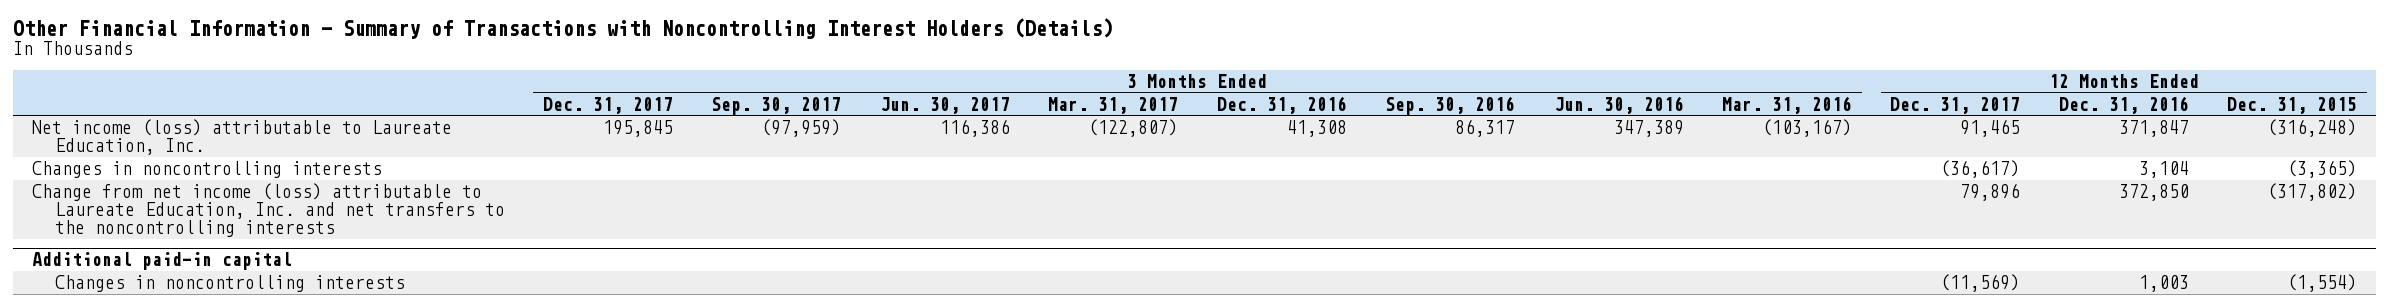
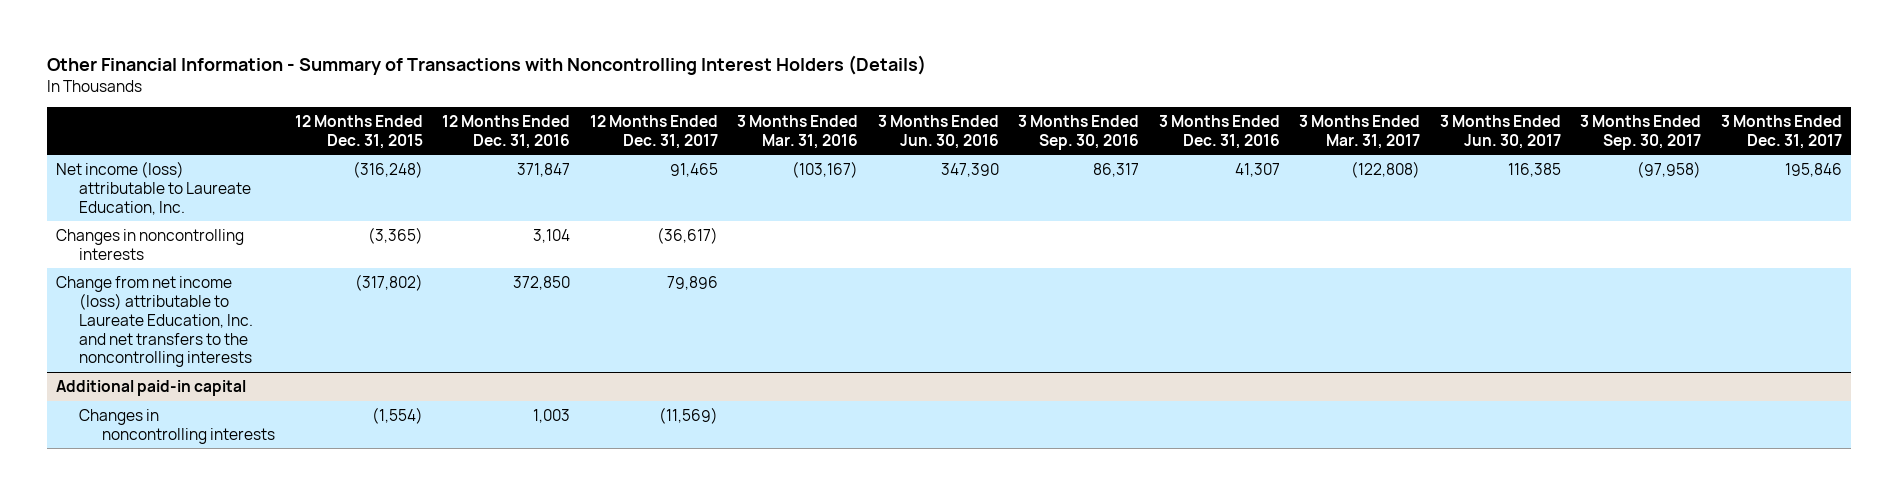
- | 3 Months Ended Dec. 31, 2017 | 3 Months Ended Sep. 30, 2017 | 3 Months Ended Jun. 30, 2017 | 3 Months Ended Mar. 31, 2017 | 3 Months Ended Dec. 31, 2016 | 3 Months Ended Sep. 30, 2016 | 3 Months Ended Jun. 30, 2016 | 3 Months Ended Mar. 31, 2016 | 12 Months Ended Dec. 31, 2017 | 12 Months Ended Dec. 31, 2016 | 12 Months Ended Dec. 31, 2015
+ | 12 Months Ended Dec. 31, 2015 | 12 Months Ended Dec. 31, 2016 | 12 Months Ended Dec. 31, 2017 | 3 Months Ended Mar. 31, 2016 | 3 Months Ended Jun. 30, 2016 | 3 Months Ended Sep. 30, 2016 | 3 Months Ended Dec. 31, 2016 | 3 Months Ended Mar. 31, 2017 | 3 Months Ended Jun. 30, 2017 | 3 Months Ended Sep. 30, 2017 | 3 Months Ended Dec. 31, 2017
- Net income (loss) attributable to Laureate Education, Inc. | 195,845 | (97,959) | 116,386 | (122,807) | 41,308 | 86,317 | 347,389 | (103,167) | 91,465 | 371,847 | (316,248)
+ Net income (loss) attributable to Laureate Education, Inc. | (316,248) | 371,847 | 91,465 | (103,167) | 347,390 | 86,317 | 41,307 | (122,808) | 116,385 | (97,958) | 195,846

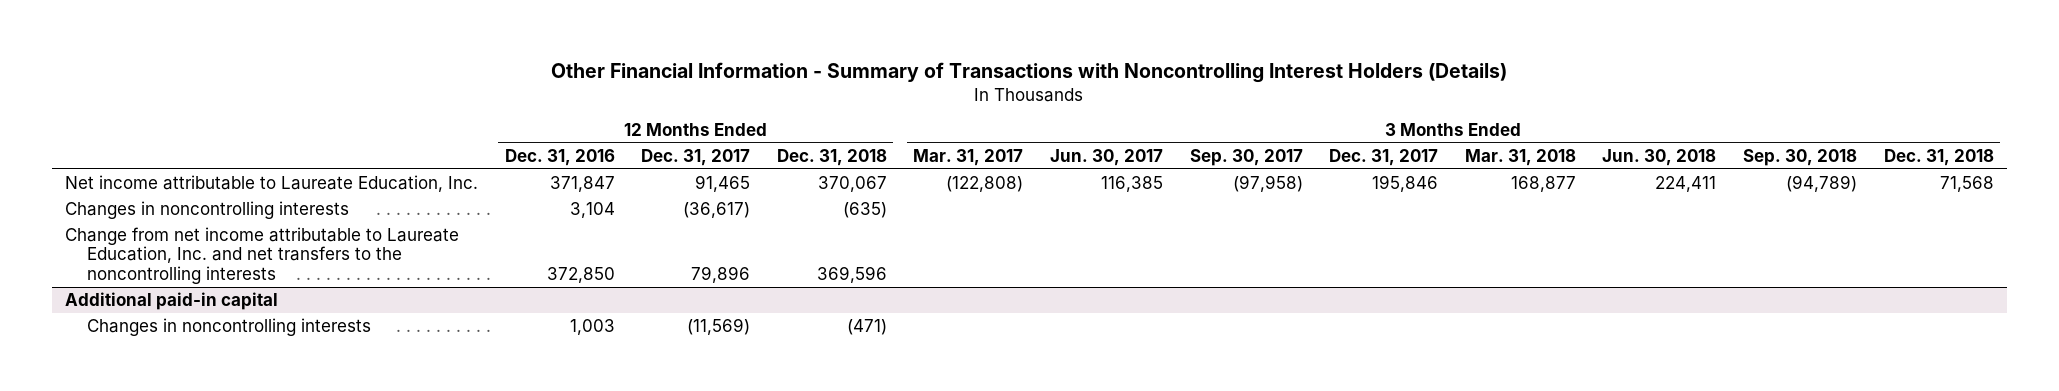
- | 12 Months Ended Dec. 31, 2015 | 12 Months Ended Dec. 31, 2016 | 12 Months Ended Dec. 31, 2017 | 3 Months Ended Mar. 31, 2016 | 3 Months Ended Jun. 30, 2016 | 3 Months Ended Sep. 30, 2016 | 3 Months Ended Dec. 31, 2016 | 3 Months Ended Mar. 31, 2017 | 3 Months Ended Jun. 30, 2017 | 3 Months Ended Sep. 30, 2017 | 3 Months Ended Dec. 31, 2017
+ | 12 Months Ended Dec. 31, 2016 | 12 Months Ended Dec. 31, 2017 | 12 Months Ended Dec. 31, 2018 | 3 Months Ended Mar. 31, 2017 | 3 Months Ended Jun. 30, 2017 | 3 Months Ended Sep. 30, 2017 | 3 Months Ended Dec. 31, 2017 | 3 Months Ended Mar. 31, 2018 | 3 Months Ended Jun. 30, 2018 | 3 Months Ended Sep. 30, 2018 | 3 Months Ended Dec. 31, 2018
- Net income (loss) attributable to Laureate Education, Inc. | (316,248) | 371,847 | 91,465 | (103,167) | 347,390 | 86,317 | 41,307 | (122,808) | 116,385 | (97,958) | 195,846
+ Net income attributable to Laureate Education, Inc. | 371,847 | 91,465 | 370,067 | (122,808) | 116,385 | (97,958) | 195,846 | 168,877 | 224,411 | (94,789) | 71,568
- Change from net income (loss) attributable to Laureate Education, Inc. and net transfers to the noncontrolling interests | (317,802) | 372,850 | 79,896 | | | | | | | |
+ Change from net income attributable to Laureate Education, Inc. and net transfers to the noncontrolling interests | 372,850 | 79,896 | 369,596 | | | | | | | |

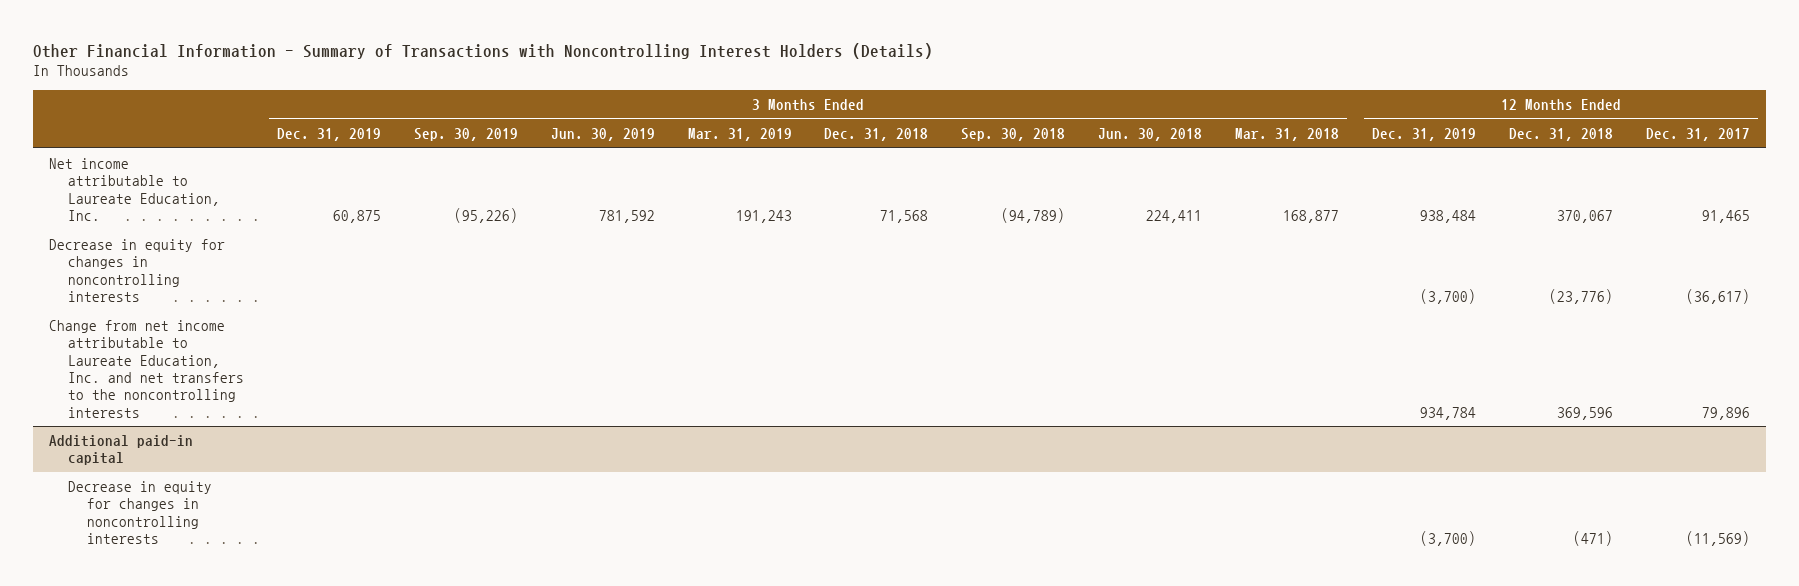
- | 12 Months Ended Dec. 31, 2016 | 12 Months Ended Dec. 31, 2017 | 12 Months Ended Dec. 31, 2018 | 3 Months Ended Mar. 31, 2017 | 3 Months Ended Jun. 30, 2017 | 3 Months Ended Sep. 30, 2017 | 3 Months Ended Dec. 31, 2017 | 3 Months Ended Mar. 31, 2018 | 3 Months Ended Jun. 30, 2018 | 3 Months Ended Sep. 30, 2018 | 3 Months Ended Dec. 31, 2018
+ | 3 Months Ended Dec. 31, 2019 | 3 Months Ended Sep. 30, 2019 | 3 Months Ended Jun. 30, 2019 | 3 Months Ended Mar. 31, 2019 | 3 Months Ended Dec. 31, 2018 | 3 Months Ended Sep. 30, 2018 | 3 Months Ended Jun. 30, 2018 | 3 Months Ended Mar. 31, 2018 | 12 Months Ended Dec. 31, 2019 | 12 Months Ended Dec. 31, 2018 | 12 Months Ended Dec. 31, 2017
- Changes in noncontrolling interests | 3,104 | (36,617) | (635) | | | | | | | |
+ Decrease in equity for changes in noncontrolling interests | | | | | | | | | (3,700) | (23,776) | (36,617)
@ Additional paid-in capital
- Changes in noncontrolling interests | 1,003 | (11,569) | (471) | | | | | | | |
+ Decrease in equity for changes in noncontrolling interests | | | | | | | | | (3,700) | (471) | (11,569)

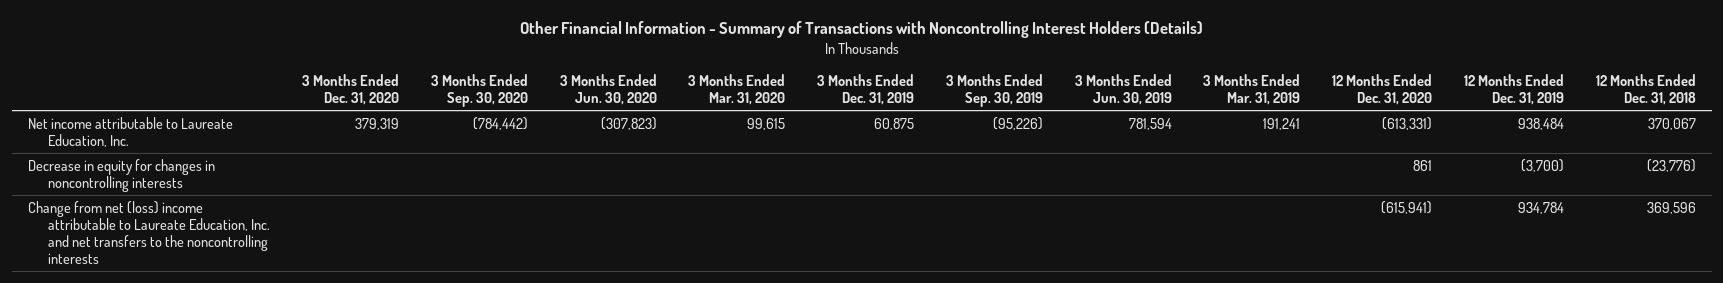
- | 3 Months Ended Dec. 31, 2019 | 3 Months Ended Sep. 30, 2019 | 3 Months Ended Jun. 30, 2019 | 3 Months Ended Mar. 31, 2019 | 3 Months Ended Dec. 31, 2018 | 3 Months Ended Sep. 30, 2018 | 3 Months Ended Jun. 30, 2018 | 3 Months Ended Mar. 31, 2018 | 12 Months Ended Dec. 31, 2019 | 12 Months Ended Dec. 31, 2018 | 12 Months Ended Dec. 31, 2017
+ | 3 Months Ended Dec. 31, 2020 | 3 Months Ended Sep. 30, 2020 | 3 Months Ended Jun. 30, 2020 | 3 Months Ended Mar. 31, 2020 | 3 Months Ended Dec. 31, 2019 | 3 Months Ended Sep. 30, 2019 | 3 Months Ended Jun. 30, 2019 | 3 Months Ended Mar. 31, 2019 | 12 Months Ended Dec. 31, 2020 | 12 Months Ended Dec. 31, 2019 | 12 Months Ended Dec. 31, 2018
- Net income attributable to Laureate Education, Inc. | 60,875 | (95,226) | 781,592 | 191,243 | 71,568 | (94,789) | 224,411 | 168,877 | 938,484 | 370,067 | 91,465
+ Net income attributable to Laureate Education, Inc. | 379,319 | (784,442) | (307,823) | 99,615 | 60,875 | (95,226) | 781,594 | 191,241 | (613,331) | 938,484 | 370,067
- Change from net income attributable to Laureate Education, Inc. and net transfers to the noncontrolling interests | | | | | | | | | 934,784 | 369,596 | 79,896
- Additional paid-in capital
- Decrease in equity for changes in noncontrolling interests | | | | | | | | | (3,700) | (471) | (11,569)
+ Change from net (loss) income attributable to Laureate Education, Inc. and net transfers to the noncontrolling interests | | | | | | | | | (615,941) | 934,784 | 369,596

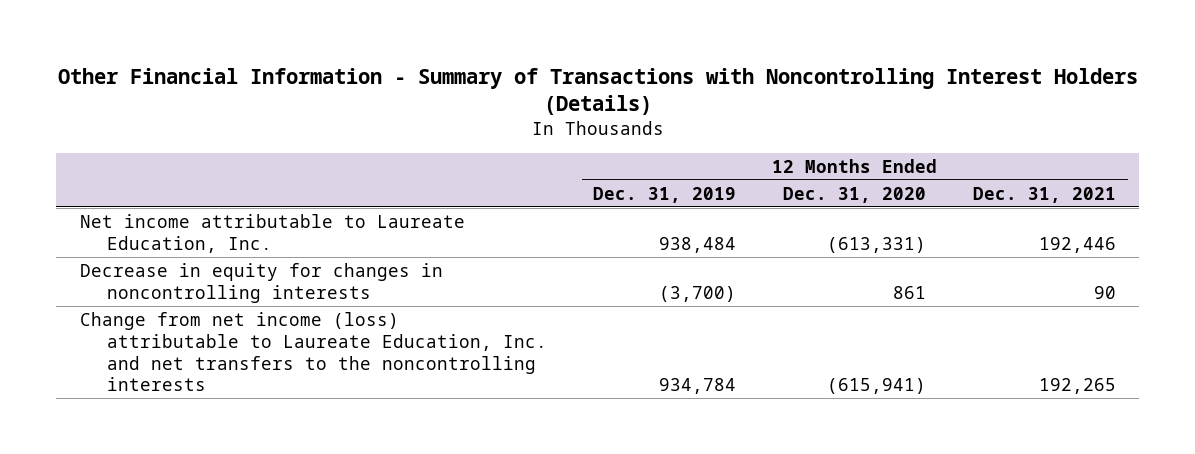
- | 3 Months Ended Dec. 31, 2020 | 3 Months Ended Sep. 30, 2020 | 3 Months Ended Jun. 30, 2020 | 3 Months Ended Mar. 31, 2020 | 3 Months Ended Dec. 31, 2019 | 3 Months Ended Sep. 30, 2019 | 3 Months Ended Jun. 30, 2019 | 3 Months Ended Mar. 31, 2019 | 12 Months Ended Dec. 31, 2020 | 12 Months Ended Dec. 31, 2019 | 12 Months Ended Dec. 31, 2018
+ | 12 Months Ended Dec. 31, 2019 | 12 Months Ended Dec. 31, 2020 | 12 Months Ended Dec. 31, 2021
- Change from net (loss) income attributable to Laureate Education, Inc. and net transfers to the noncontrolling interests | | | | | | | | | (615,941) | 934,784 | 369,596
+ Change from net income (loss) attributable to Laureate Education, Inc. and net transfers to the noncontrolling interests | 934,784 | (615,941) | 192,265

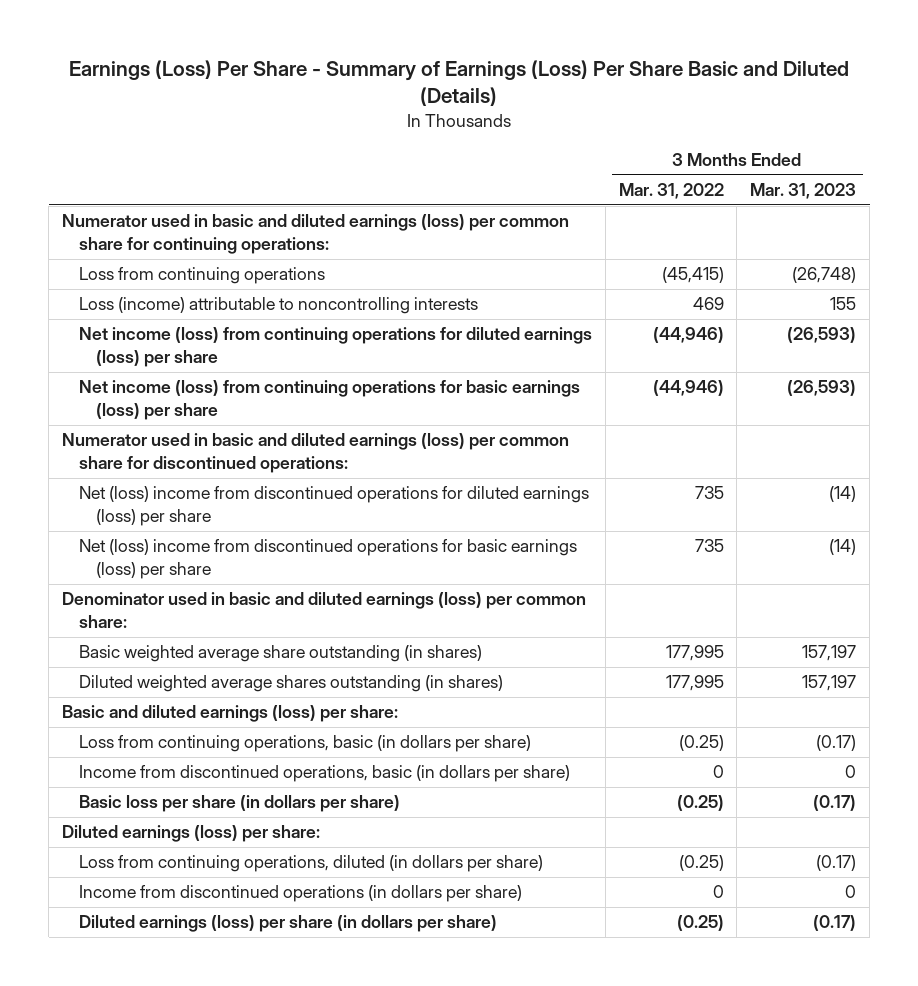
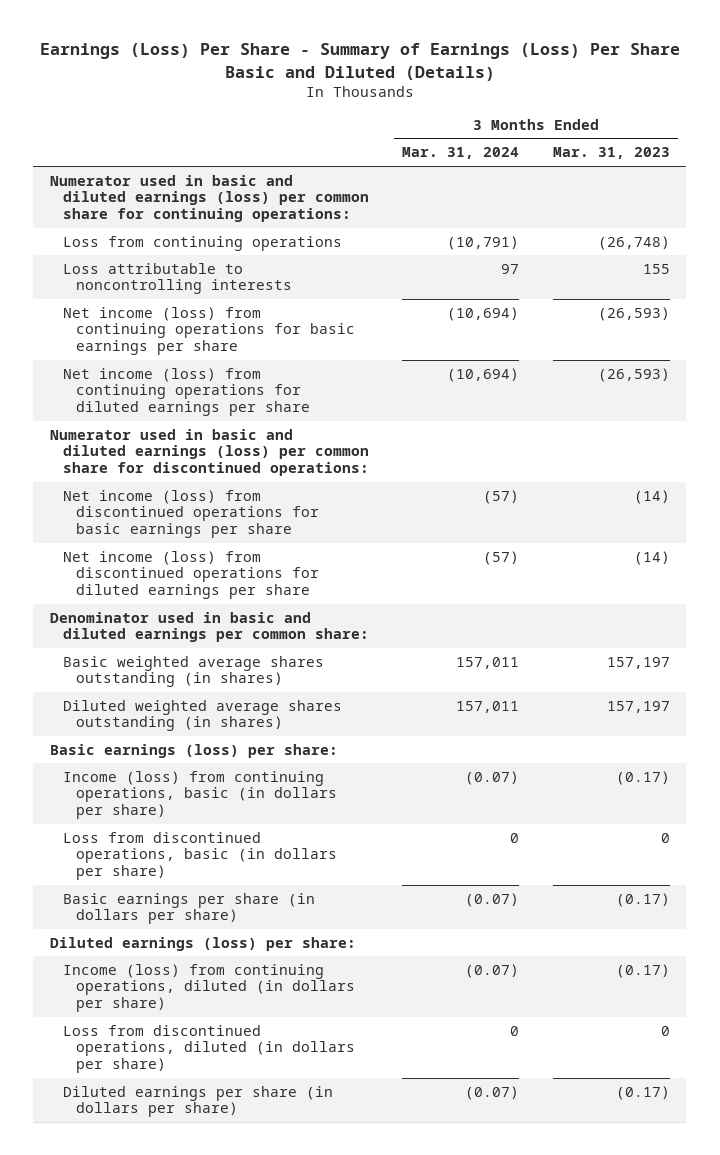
- | 3 Months Ended Mar. 31, 2022 | 3 Months Ended Mar. 31, 2023
+ | 3 Months Ended Mar. 31, 2024 | 3 Months Ended Mar. 31, 2023
- Loss (income) attributable to noncontrolling interests | 469 | 155
- Net income (loss) from continuing operations for diluted earnings (loss) per share | (44,946) | (26,593)
- Net income (loss) from continuing operations for basic earnings (loss) per share | (44,946) | (26,593)
+ Loss attributable to noncontrolling interests | 97 | 155
+ Net income (loss) from continuing operations for basic earnings per share | (10,694) | (26,593)
+ Net income (loss) from continuing operations for diluted earnings per share | (10,694) | (26,593)
- Net (loss) income from discontinued operations for diluted earnings (loss) per share | 735 | (14)
- Net (loss) income from discontinued operations for basic earnings (loss) per share | 735 | (14)
- Denominator used in basic and diluted earnings (loss) per common share:
- Basic weighted average share outstanding (in shares) | 177,995 | 157,197
+ Net income (loss) from discontinued operations for basic earnings per share | (57) | (14)
+ Net income (loss) from discontinued operations for diluted earnings per share | (57) | (14)
+ Denominator used in basic and diluted earnings per common share:
+ Basic weighted average shares outstanding (in shares) | 157,011 | 157,197
- Basic and diluted earnings (loss) per share:
- Loss from continuing operations, basic (in dollars per share) | (0.25) | (0.17)
- Income from discontinued operations, basic (in dollars per share) | 0 | 0
- Basic loss per share (in dollars per share) | (0.25) | (0.17)
+ Basic earnings (loss) per share:
+ Income (loss) from continuing operations, basic (in dollars per share) | (0.07) | (0.17)
+ Loss from discontinued operations, basic (in dollars per share) | 0 | 0
+ Basic earnings per share (in dollars per share) | (0.07) | (0.17)
- Loss from continuing operations, diluted (in dollars per share) | (0.25) | (0.17)
- Income from discontinued operations (in dollars per share) | 0 | 0
- Diluted earnings (loss) per share (in dollars per share) | (0.25) | (0.17)
+ Income (loss) from continuing operations, diluted (in dollars per share) | (0.07) | (0.17)
+ Loss from discontinued operations, diluted (in dollars per share) | 0 | 0
+ Diluted earnings per share (in dollars per share) | (0.07) | (0.17)

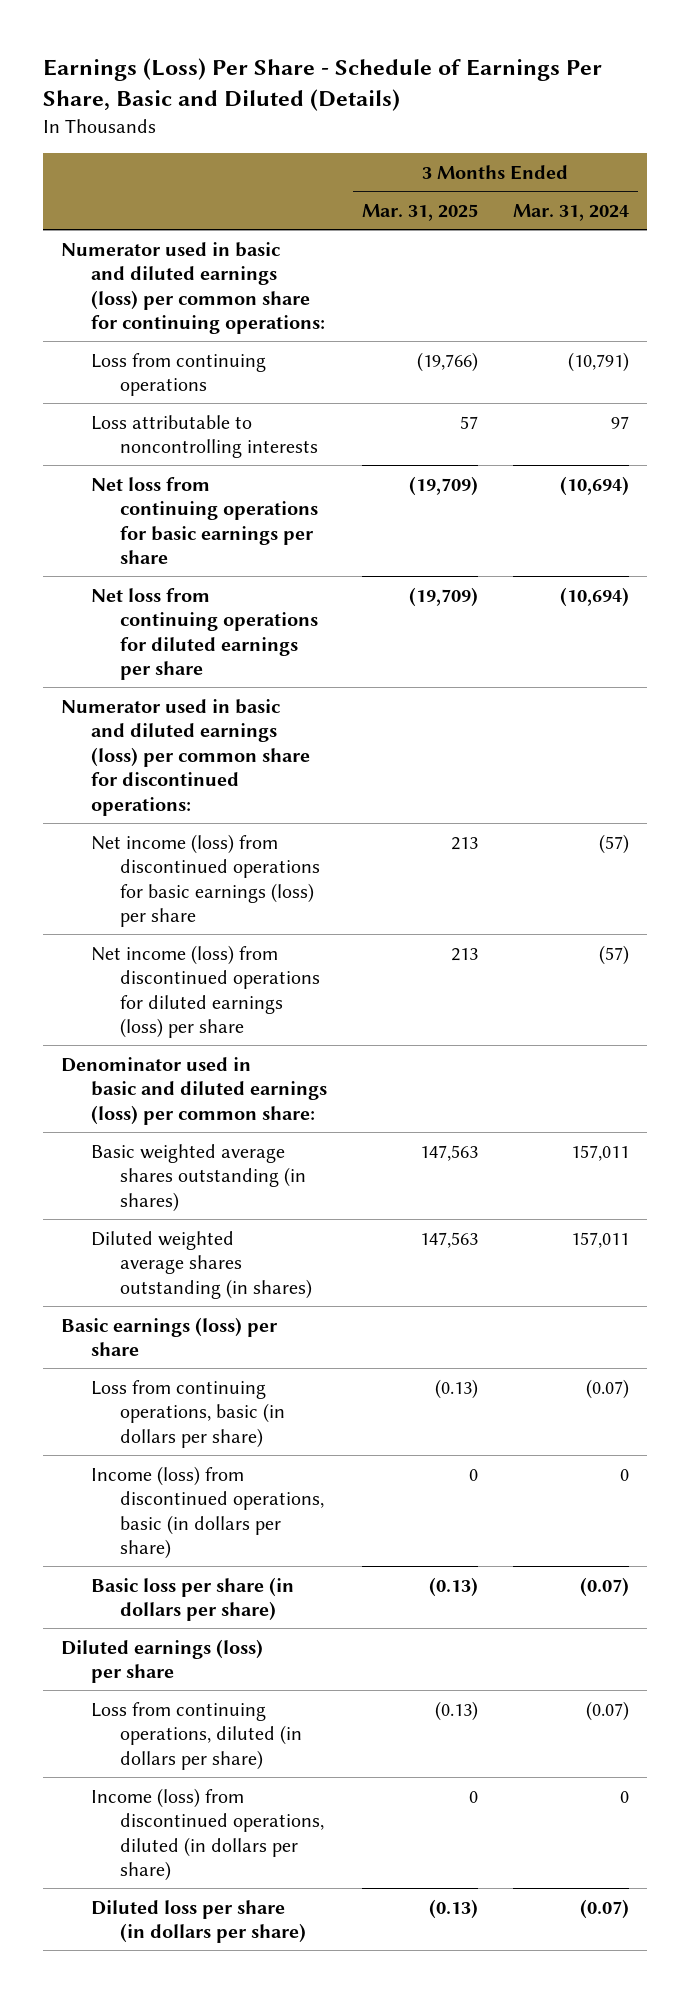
- Earnings (Loss) Per Share - Summary of Earnings (Loss) Per Share Basic and Diluted (Details)
+ Earnings (Loss) Per Share - Schedule of Earnings Per Share, Basic and Diluted (Details)
- | 3 Months Ended Mar. 31, 2024 | 3 Months Ended Mar. 31, 2023
+ | 3 Months Ended Mar. 31, 2025 | 3 Months Ended Mar. 31, 2024
- Net income (loss) from continuing operations for basic earnings per share | (10,694) | (26,593)
- Net income (loss) from continuing operations for diluted earnings per share | (10,694) | (26,593)
+ Net loss from continuing operations for basic earnings per share | (19,709) | (10,694)
+ Net loss from continuing operations for diluted earnings per share | (19,709) | (10,694)
- Net income (loss) from discontinued operations for basic earnings per share | (57) | (14)
- Net income (loss) from discontinued operations for diluted earnings per share | (57) | (14)
- Denominator used in basic and diluted earnings per common share:
+ Net income (loss) from discontinued operations for basic earnings (loss) per share | 213 | (57)
+ Net income (loss) from discontinued operations for diluted earnings (loss) per share | 213 | (57)
+ Denominator used in basic and diluted earnings (loss) per common share:
- Basic earnings (loss) per share:
- Income (loss) from continuing operations, basic (in dollars per share) | (0.07) | (0.17)
- Loss from discontinued operations, basic (in dollars per share) | 0 | 0
- Basic earnings per share (in dollars per share) | (0.07) | (0.17)
- Diluted earnings (loss) per share:
- Income (loss) from continuing operations, diluted (in dollars per share) | (0.07) | (0.17)
- Loss from discontinued operations, diluted (in dollars per share) | 0 | 0
- Diluted earnings per share (in dollars per share) | (0.07) | (0.17)
+ Basic earnings (loss) per share
+ Loss from continuing operations, basic (in dollars per share) | (0.13) | (0.07)
+ Income (loss) from discontinued operations, basic (in dollars per share) | 0 | 0
+ Basic loss per share (in dollars per share) | (0.13) | (0.07)
+ Diluted earnings (loss) per share
+ Loss from continuing operations, diluted (in dollars per share) | (0.13) | (0.07)
+ Income (loss) from discontinued operations, diluted (in dollars per share) | 0 | 0
+ Diluted loss per share (in dollars per share) | (0.13) | (0.07)

